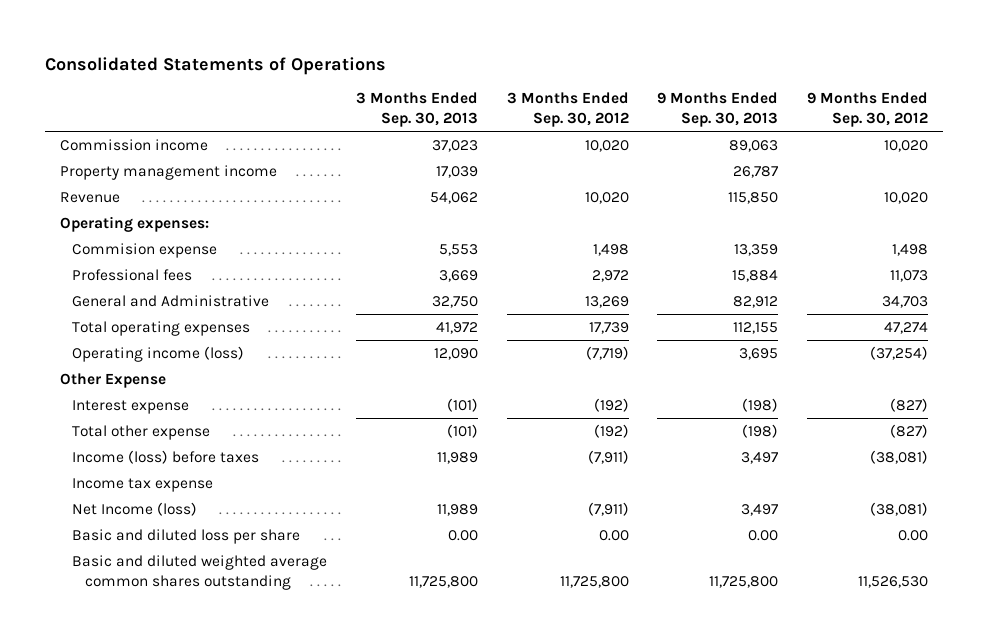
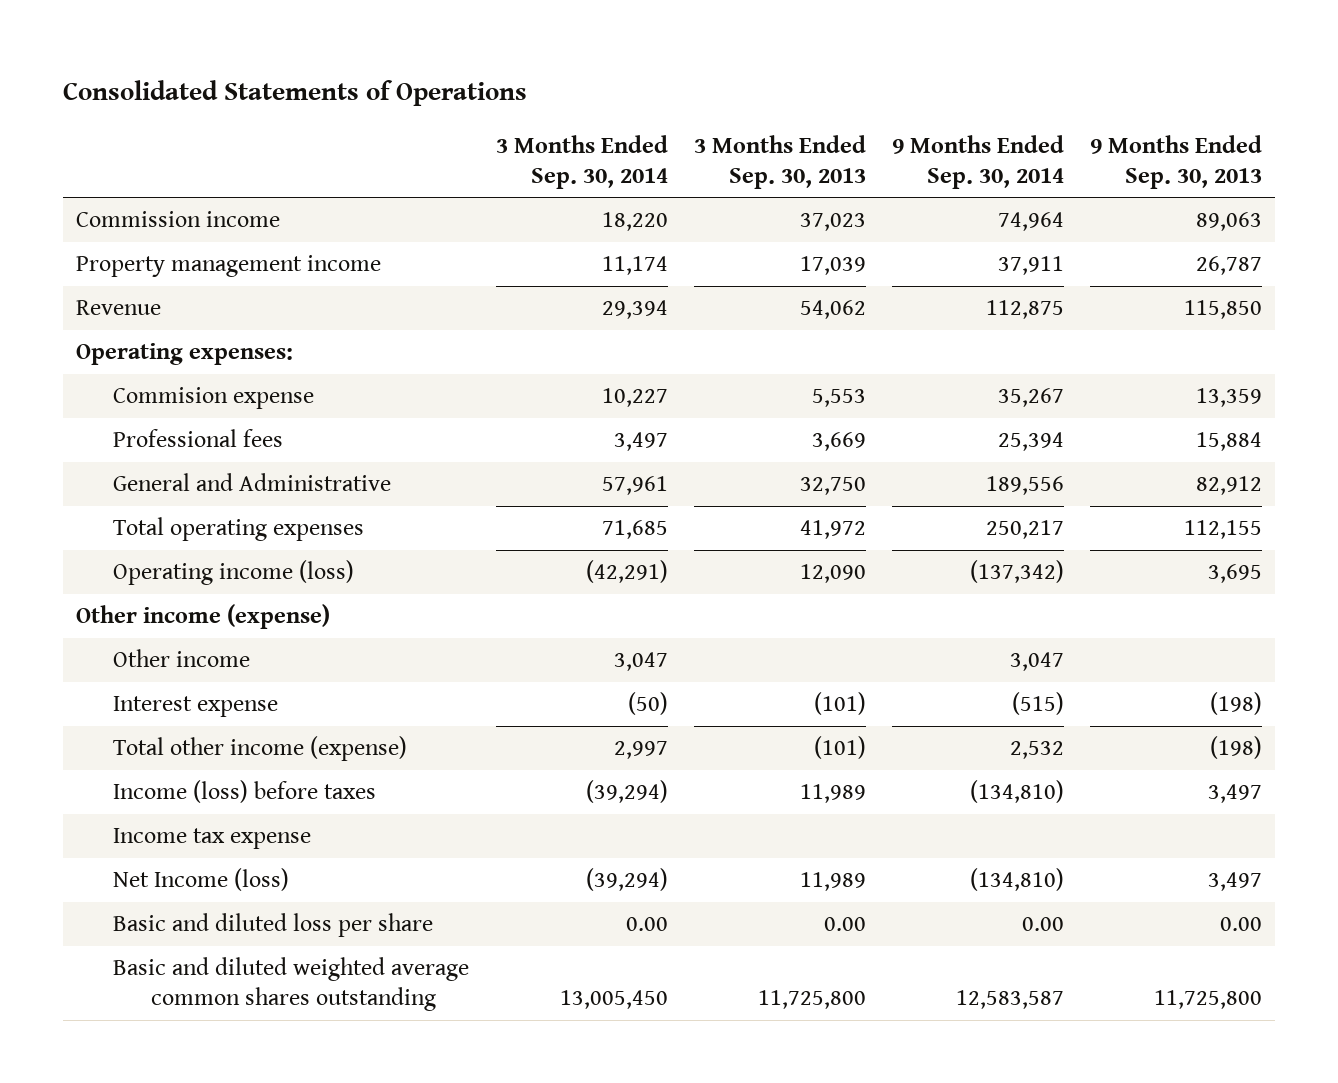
- | 3 Months Ended Sep. 30, 2013 | 3 Months Ended Sep. 30, 2012 | 9 Months Ended Sep. 30, 2013 | 9 Months Ended Sep. 30, 2012
+ | 3 Months Ended Sep. 30, 2014 | 3 Months Ended Sep. 30, 2013 | 9 Months Ended Sep. 30, 2014 | 9 Months Ended Sep. 30, 2013
- Other Expense
+ Other income (expense)
+ Other income | 3,047 | | 3,047 |
- Total other expense | (101) | (192) | (198) | (827)
+ Total other income (expense) | 2,997 | (101) | 2,532 | (198)

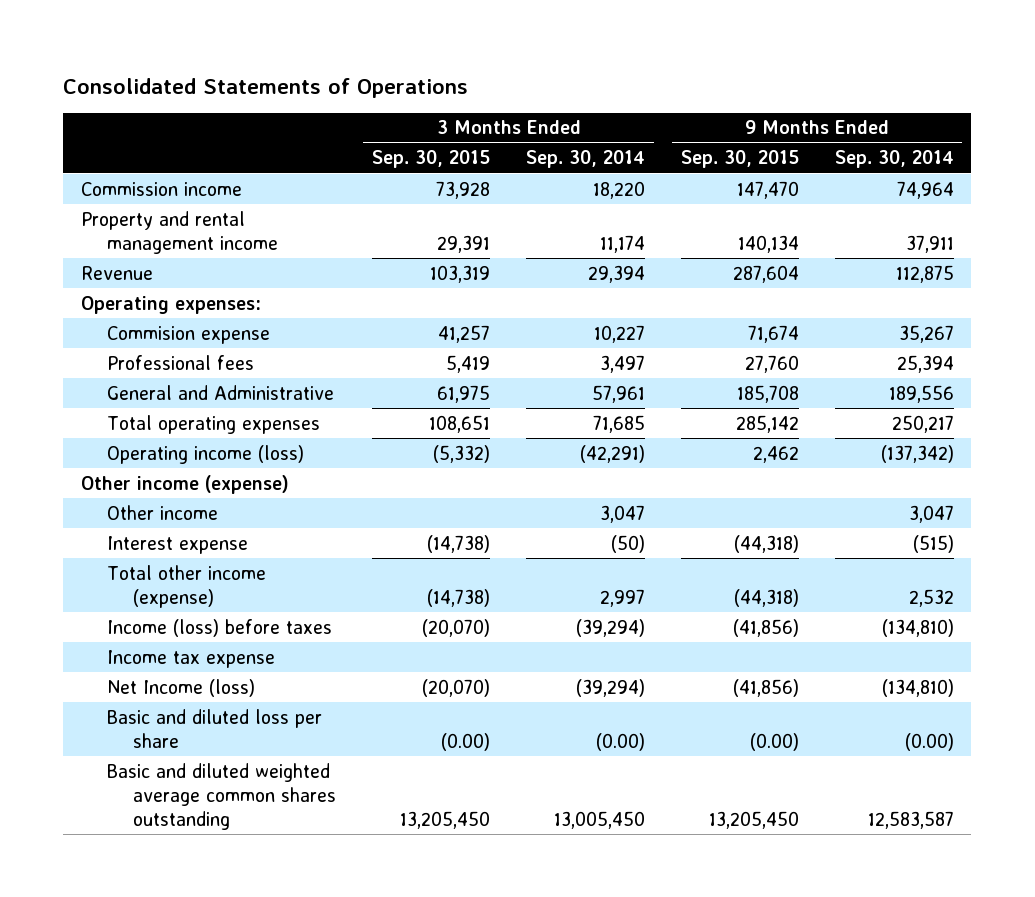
- | 3 Months Ended Sep. 30, 2014 | 3 Months Ended Sep. 30, 2013 | 9 Months Ended Sep. 30, 2014 | 9 Months Ended Sep. 30, 2013
+ | 3 Months Ended Sep. 30, 2015 | 3 Months Ended Sep. 30, 2014 | 9 Months Ended Sep. 30, 2015 | 9 Months Ended Sep. 30, 2014
- Property management income | 11,174 | 17,039 | 37,911 | 26,787
+ Property and rental management income | 29,391 | 11,174 | 140,134 | 37,911
- Basic and diluted loss per share | 0.00 | 0.00 | 0.00 | 0.00
+ Basic and diluted loss per share | (0.00) | (0.00) | (0.00) | (0.00)

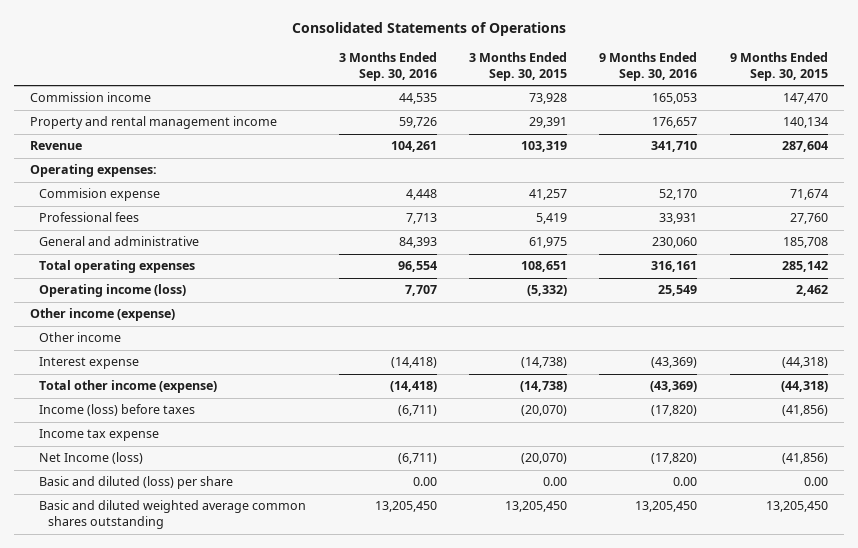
- | 3 Months Ended Sep. 30, 2015 | 3 Months Ended Sep. 30, 2014 | 9 Months Ended Sep. 30, 2015 | 9 Months Ended Sep. 30, 2014
+ | 3 Months Ended Sep. 30, 2016 | 3 Months Ended Sep. 30, 2015 | 9 Months Ended Sep. 30, 2016 | 9 Months Ended Sep. 30, 2015
- General and Administrative | 61,975 | 57,961 | 185,708 | 189,556
+ General and administrative | 84,393 | 61,975 | 230,060 | 185,708
- Basic and diluted loss per share | (0.00) | (0.00) | (0.00) | (0.00)
+ Basic and diluted (loss) per share | 0.00 | 0.00 | 0.00 | 0.00

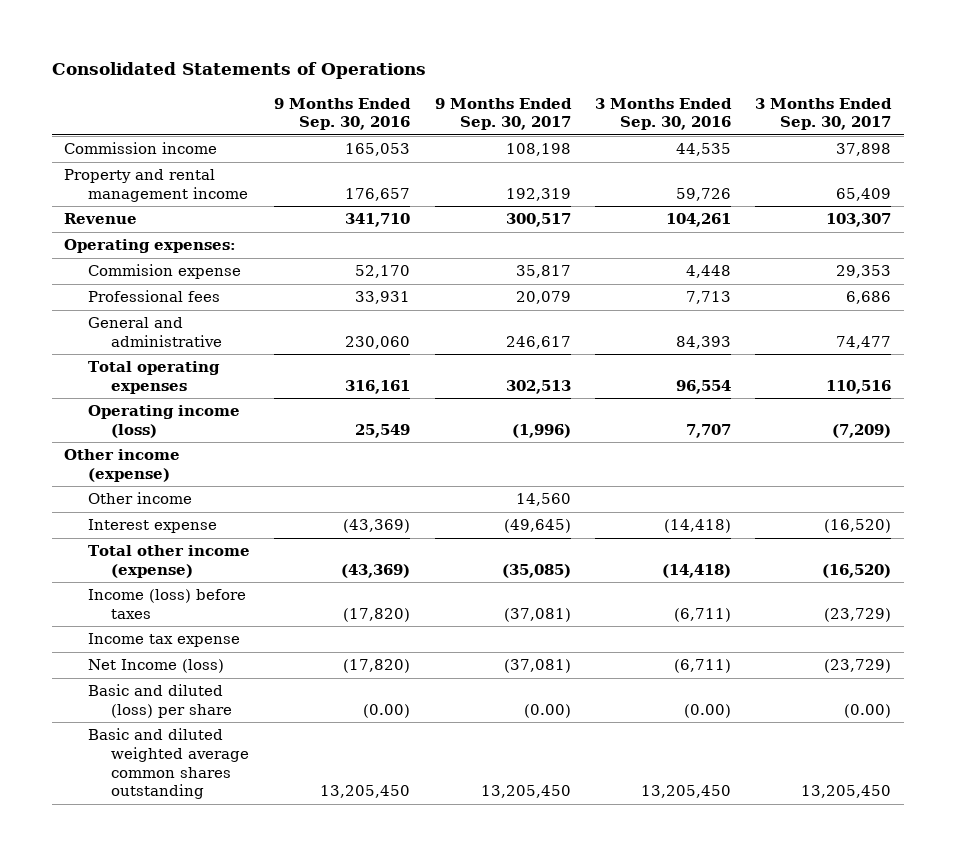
- | 3 Months Ended Sep. 30, 2016 | 3 Months Ended Sep. 30, 2015 | 9 Months Ended Sep. 30, 2016 | 9 Months Ended Sep. 30, 2015
+ | 9 Months Ended Sep. 30, 2016 | 9 Months Ended Sep. 30, 2017 | 3 Months Ended Sep. 30, 2016 | 3 Months Ended Sep. 30, 2017
- Basic and diluted (loss) per share | 0.00 | 0.00 | 0.00 | 0.00
+ Basic and diluted (loss) per share | (0.00) | (0.00) | (0.00) | (0.00)

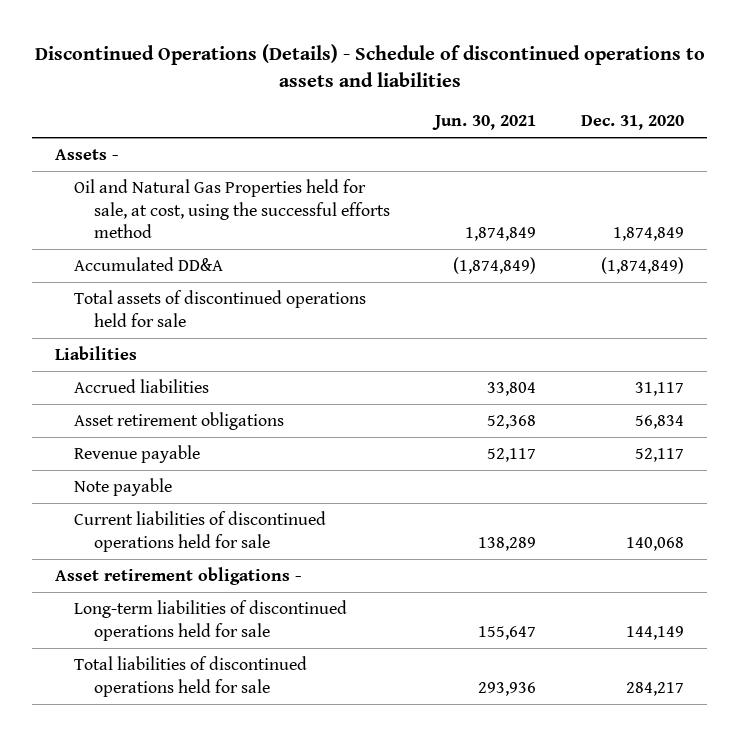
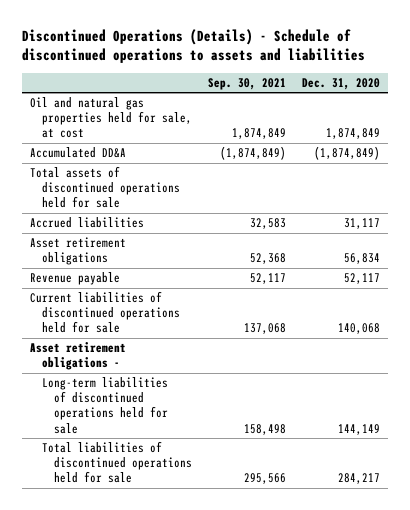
- | Jun. 30, 2021 | Dec. 31, 2020
+ | Sep. 30, 2021 | Dec. 31, 2020
- Assets -
- Oil and Natural Gas Properties held for sale, at cost, using the successful efforts method | 1,874,849 | 1,874,849
+ Oil and natural gas properties held for sale, at cost | 1,874,849 | 1,874,849
- Liabilities
- Note payable

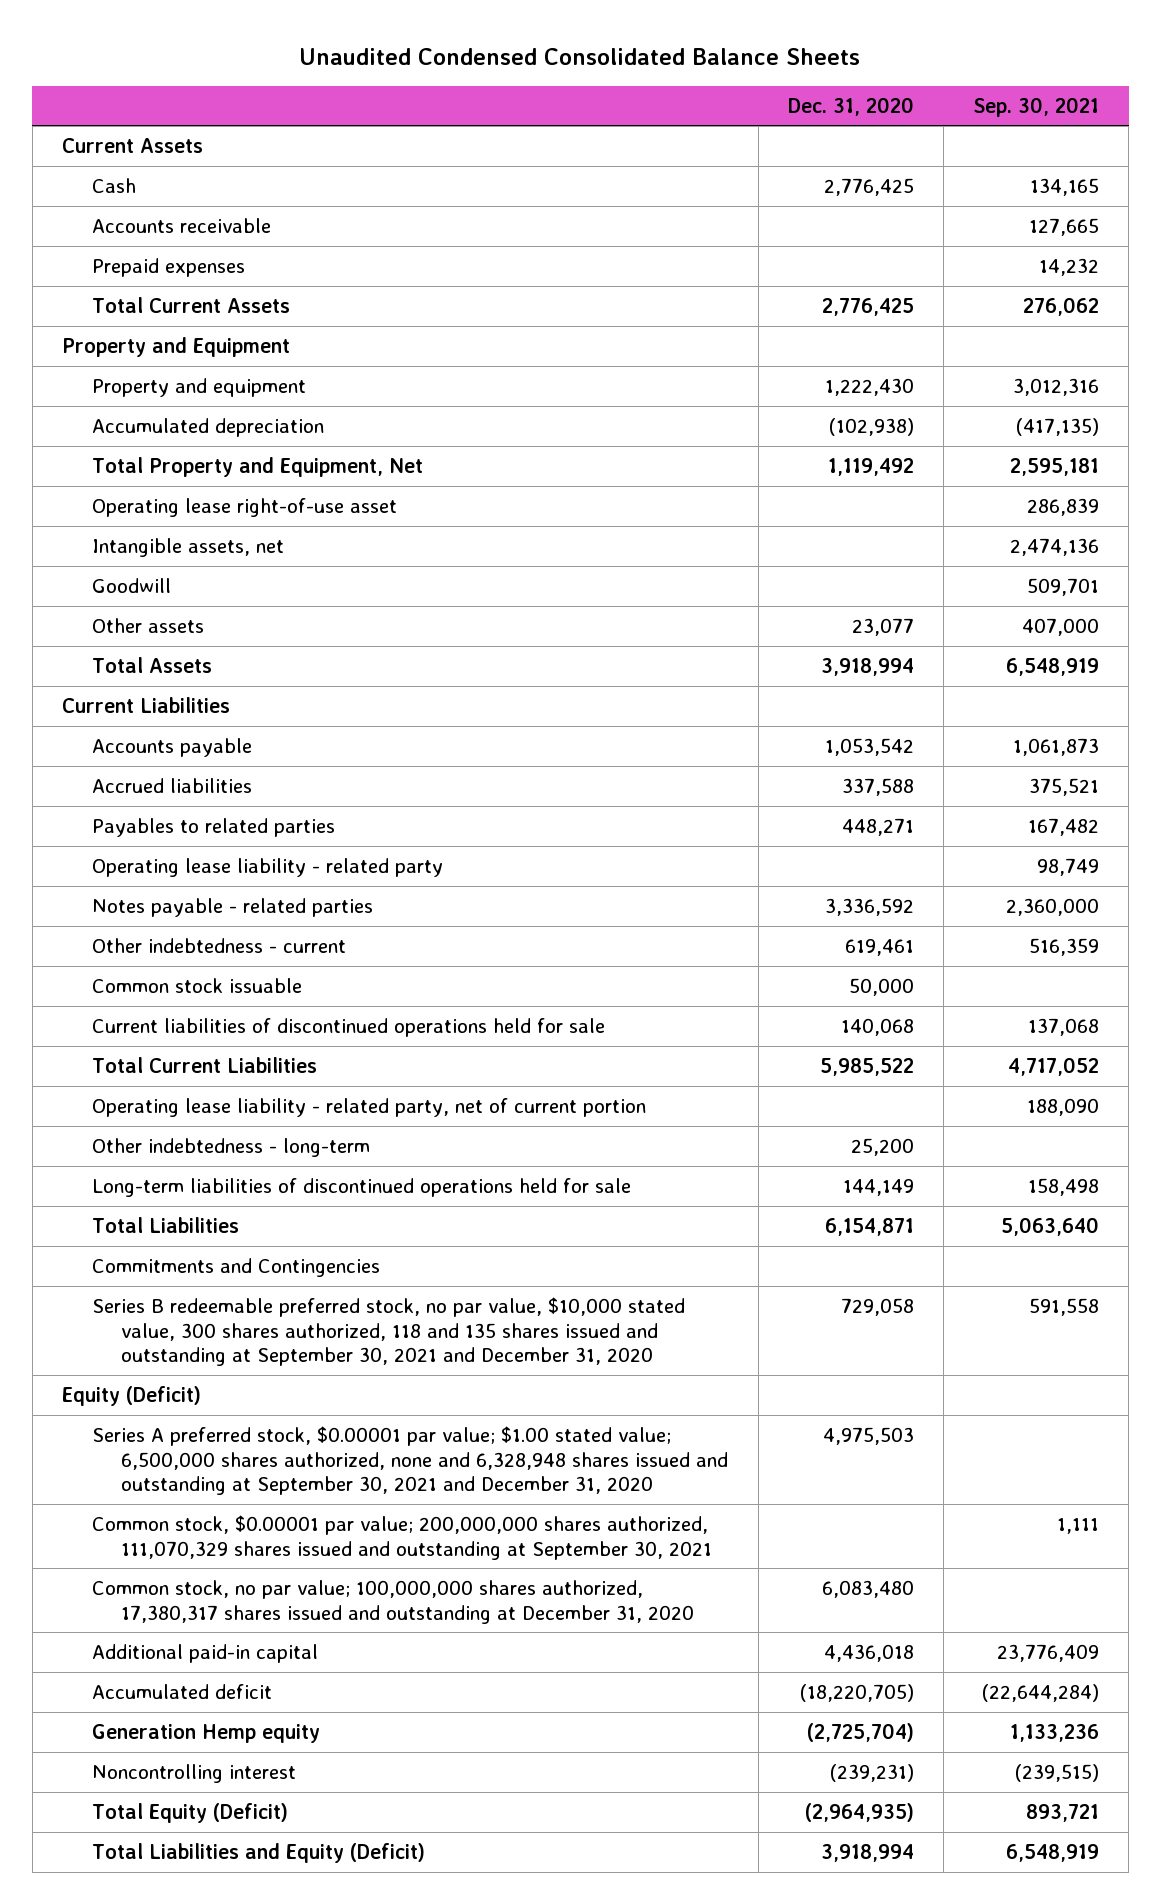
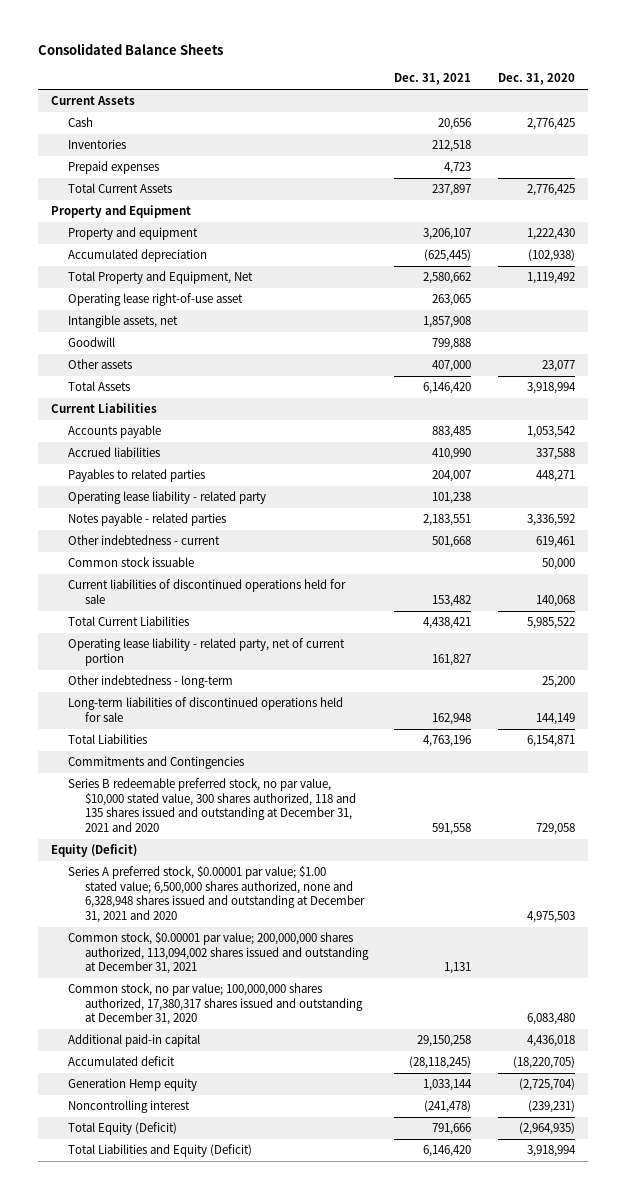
- Unaudited Condensed Consolidated Balance Sheets
+ Consolidated Balance Sheets
- | Dec. 31, 2020 | Sep. 30, 2021
+ | Dec. 31, 2021 | Dec. 31, 2020
- Accounts receivable | | 127,665
+ Inventories | 212,518 |
- Series B redeemable preferred stock, no par value, $10,000 stated value, 300 shares authorized, 118 and 135 shares issued and outstanding at September 30, 2021 and December 31, 2020 | 729,058 | 591,558
+ Series B redeemable preferred stock, no par value, $10,000 stated value, 300 shares authorized, 118 and 135 shares issued and outstanding at December 31, 2021 and 2020 | 591,558 | 729,058
- Series A preferred stock, $0.00001 par value; $1.00 stated value; 6,500,000 shares authorized, none and 6,328,948 shares issued and outstanding at September 30, 2021 and December 31, 2020 | 4,975,503 |
- Common stock, $0.00001 par value; 200,000,000 shares authorized, 111,070,329 shares issued and outstanding at September 30, 2021 | | 1,111
+ Series A preferred stock, $0.00001 par value; $1.00 stated value; 6,500,000 shares authorized, none and 6,328,948 shares issued and outstanding at December 31, 2021 and 2020 | | 4,975,503
+ Common stock, $0.00001 par value; 200,000,000 shares authorized, 113,094,002 shares issued and outstanding at December 31, 2021 | 1,131 |

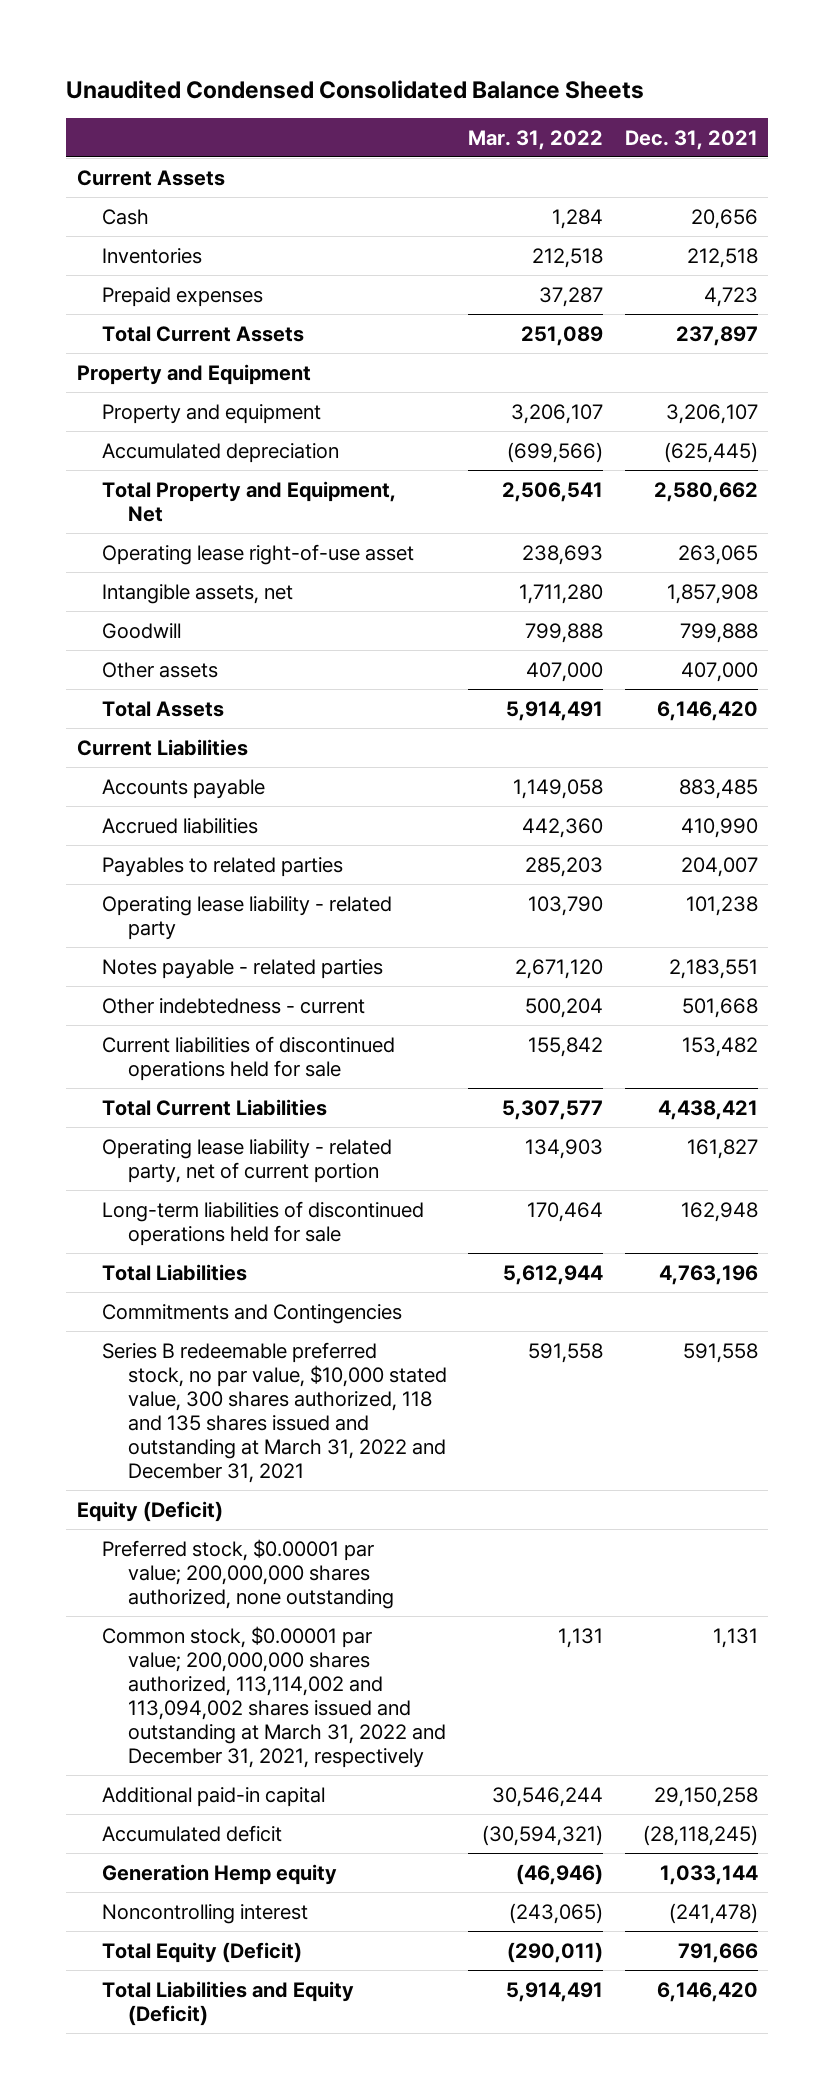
- Consolidated Balance Sheets
+ Unaudited Condensed Consolidated Balance Sheets
- | Dec. 31, 2021 | Dec. 31, 2020
+ | Mar. 31, 2022 | Dec. 31, 2021
- Common stock issuable | | 50,000
- Other indebtedness - long-term | | 25,200
- Series B redeemable preferred stock, no par value, $10,000 stated value, 300 shares authorized, 118 and 135 shares issued and outstanding at December 31, 2021 and 2020 | 591,558 | 729,058
+ Series B redeemable preferred stock, no par value, $10,000 stated value, 300 shares authorized, 118 and 135 shares issued and outstanding at March 31, 2022 and December 31, 2021 | 591,558 | 591,558
- Series A preferred stock, $0.00001 par value; $1.00 stated value; 6,500,000 shares authorized, none and 6,328,948 shares issued and outstanding at December 31, 2021 and 2020 | | 4,975,503
- Common stock, $0.00001 par value; 200,000,000 shares authorized, 113,094,002 shares issued and outstanding at December 31, 2021 | 1,131 |
- Common stock, no par value; 100,000,000 shares authorized, 17,380,317 shares issued and outstanding at December 31, 2020 | | 6,083,480
+ Preferred stock, $0.00001 par value; 200,000,000 shares authorized, none outstanding
+ Common stock, $0.00001 par value; 200,000,000 shares authorized, 113,114,002 and 113,094,002 shares issued and outstanding at March 31, 2022 and December 31, 2021, respectively | 1,131 | 1,131

